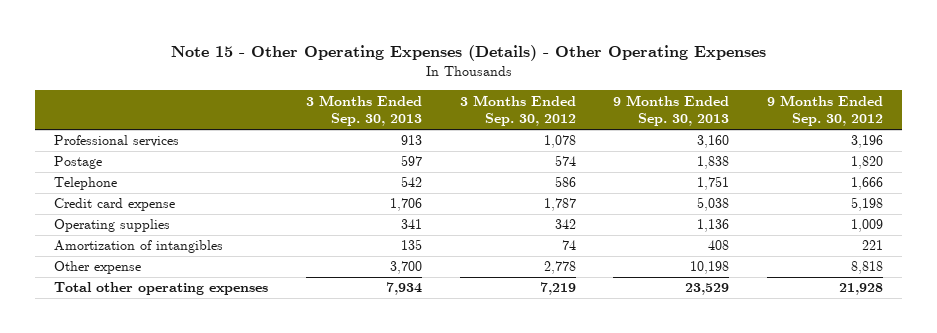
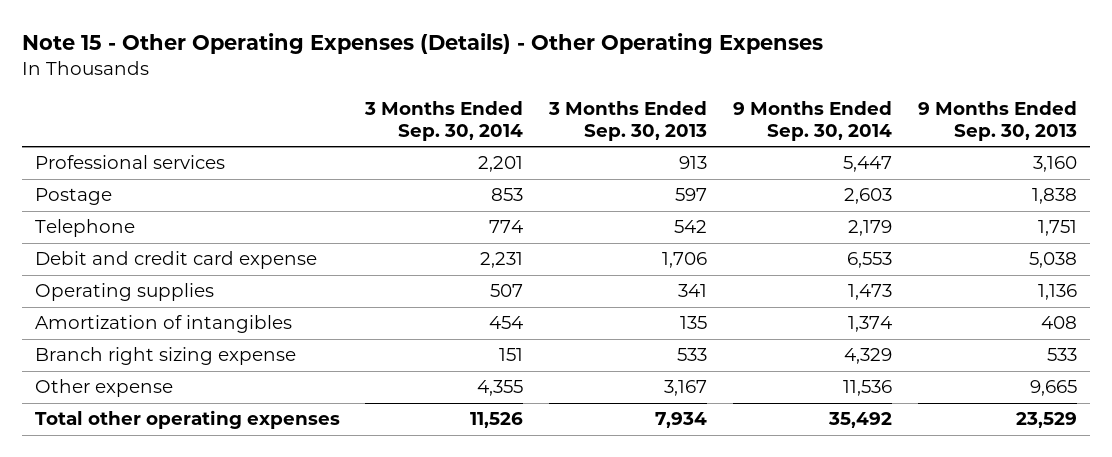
- | 3 Months Ended Sep. 30, 2013 | 3 Months Ended Sep. 30, 2012 | 9 Months Ended Sep. 30, 2013 | 9 Months Ended Sep. 30, 2012
+ | 3 Months Ended Sep. 30, 2014 | 3 Months Ended Sep. 30, 2013 | 9 Months Ended Sep. 30, 2014 | 9 Months Ended Sep. 30, 2013
- Credit card expense | 1,706 | 1,787 | 5,038 | 5,198
+ Debit and credit card expense | 2,231 | 1,706 | 6,553 | 5,038
- Other expense | 3,700 | 2,778 | 10,198 | 8,818
+ Branch right sizing expense | 151 | 533 | 4,329 | 533
+ Other expense | 4,355 | 3,167 | 11,536 | 9,665

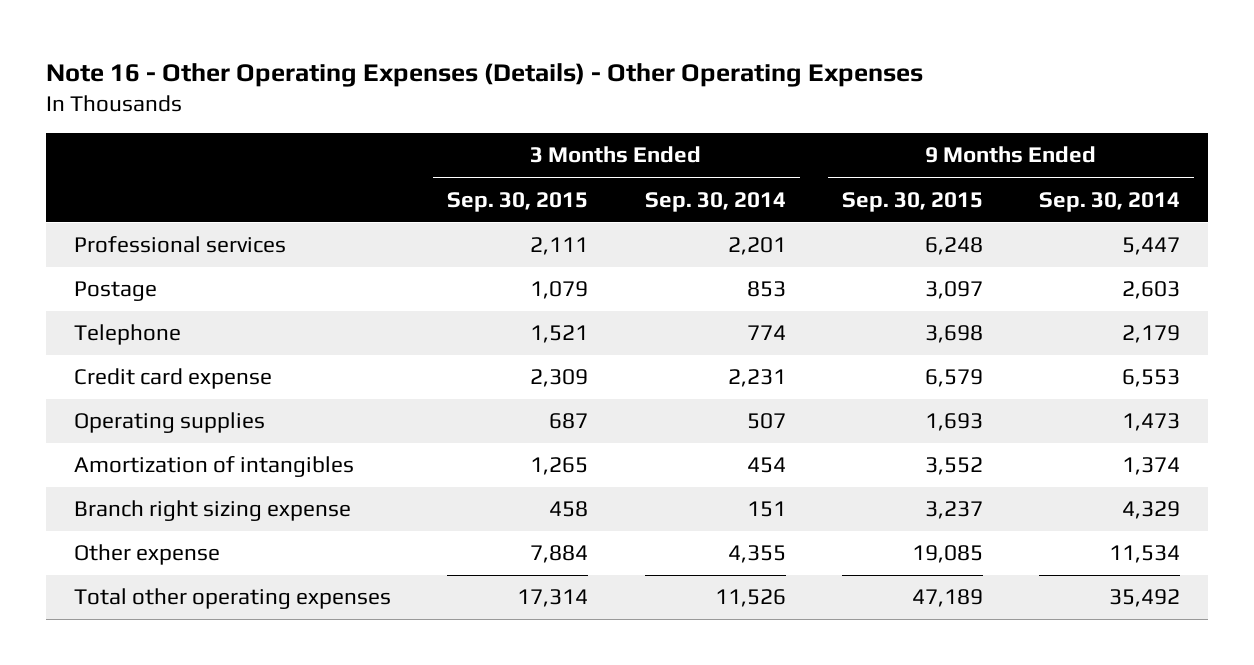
- Note 15 - Other Operating Expenses (Details) - Other Operating Expenses
+ Note 16 - Other Operating Expenses (Details) - Other Operating Expenses
- | 3 Months Ended Sep. 30, 2014 | 3 Months Ended Sep. 30, 2013 | 9 Months Ended Sep. 30, 2014 | 9 Months Ended Sep. 30, 2013
+ | 3 Months Ended Sep. 30, 2015 | 3 Months Ended Sep. 30, 2014 | 9 Months Ended Sep. 30, 2015 | 9 Months Ended Sep. 30, 2014
- Debit and credit card expense | 2,231 | 1,706 | 6,553 | 5,038
+ Credit card expense | 2,309 | 2,231 | 6,579 | 6,553
- Other expense | 4,355 | 3,167 | 11,536 | 9,665
+ Other expense | 7,884 | 4,355 | 19,085 | 11,534

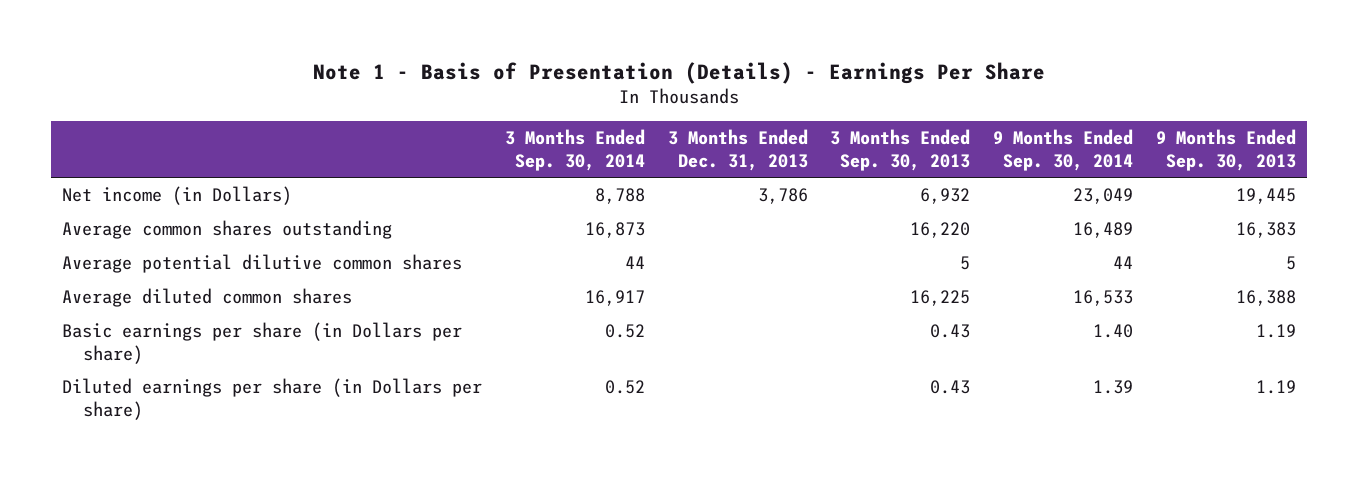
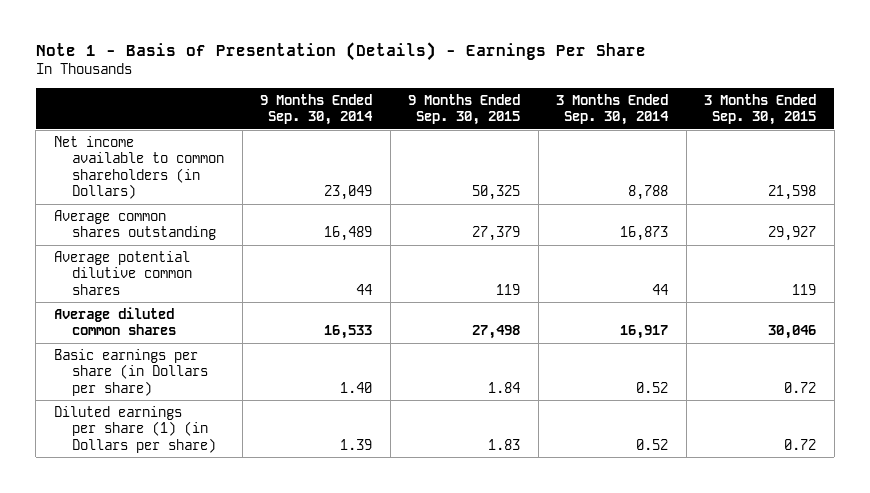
- | 3 Months Ended Sep. 30, 2014 | 3 Months Ended Dec. 31, 2013 | 3 Months Ended Sep. 30, 2013 | 9 Months Ended Sep. 30, 2014 | 9 Months Ended Sep. 30, 2013
+ | 9 Months Ended Sep. 30, 2014 | 9 Months Ended Sep. 30, 2015 | 3 Months Ended Sep. 30, 2014 | 3 Months Ended Sep. 30, 2015
- Net income (in Dollars) | 8,788 | 3,786 | 6,932 | 23,049 | 19,445
+ Net income available to common shareholders (in Dollars) | 23,049 | 50,325 | 8,788 | 21,598
- Diluted earnings per share (in Dollars per share) | 0.52 | | 0.43 | 1.39 | 1.19
+ Diluted earnings per share (1) (in Dollars per share) | 1.39 | 1.83 | 0.52 | 0.72

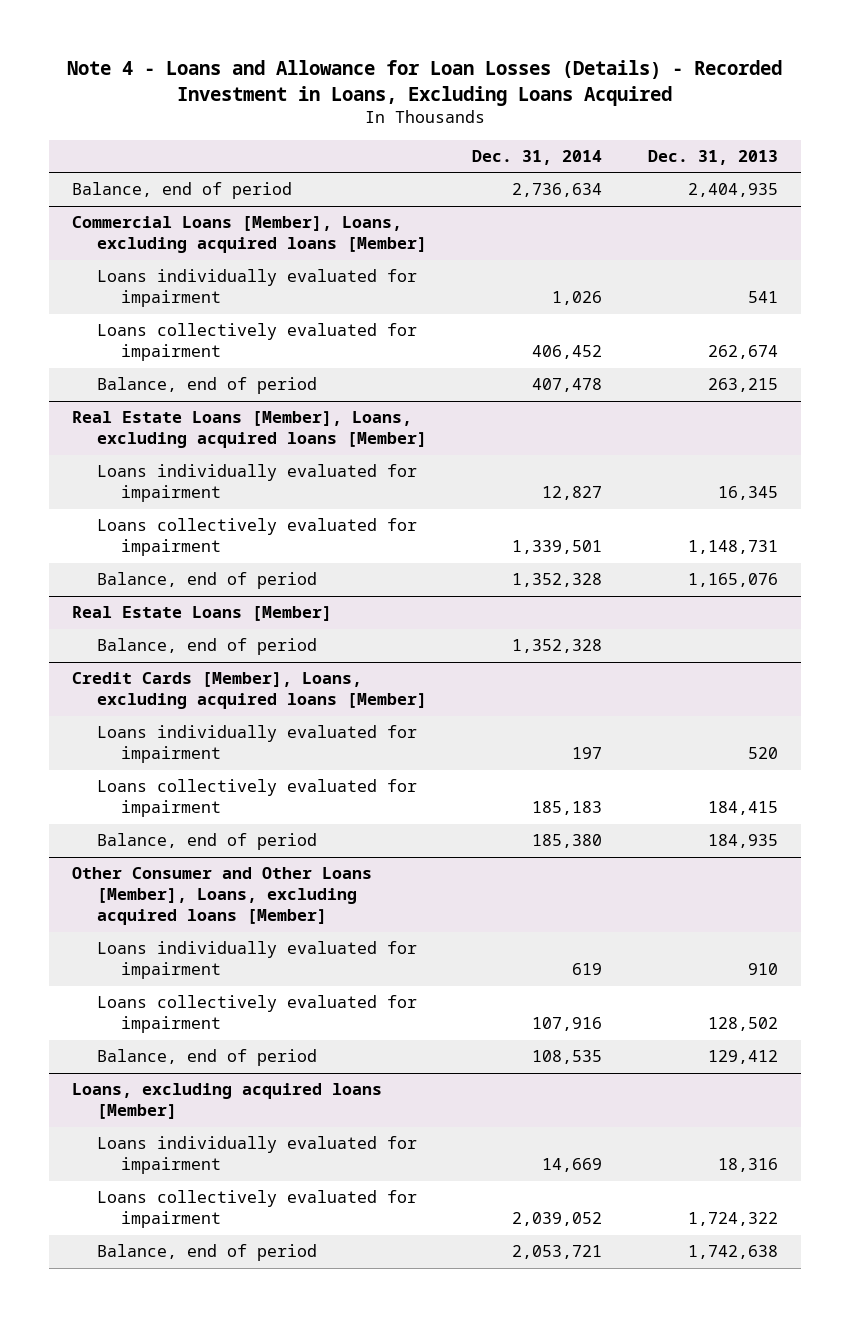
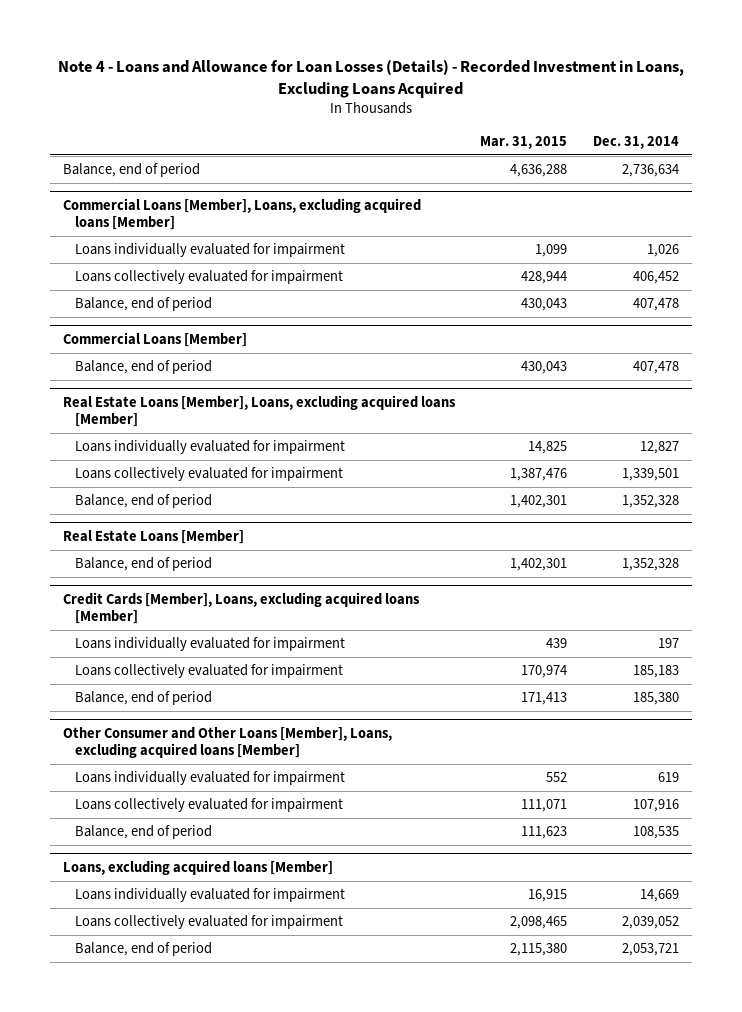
- | Dec. 31, 2014 | Dec. 31, 2013
+ | Mar. 31, 2015 | Dec. 31, 2014
+ Commercial Loans [Member]
+ Balance, end of period | 430,043 | 407,478

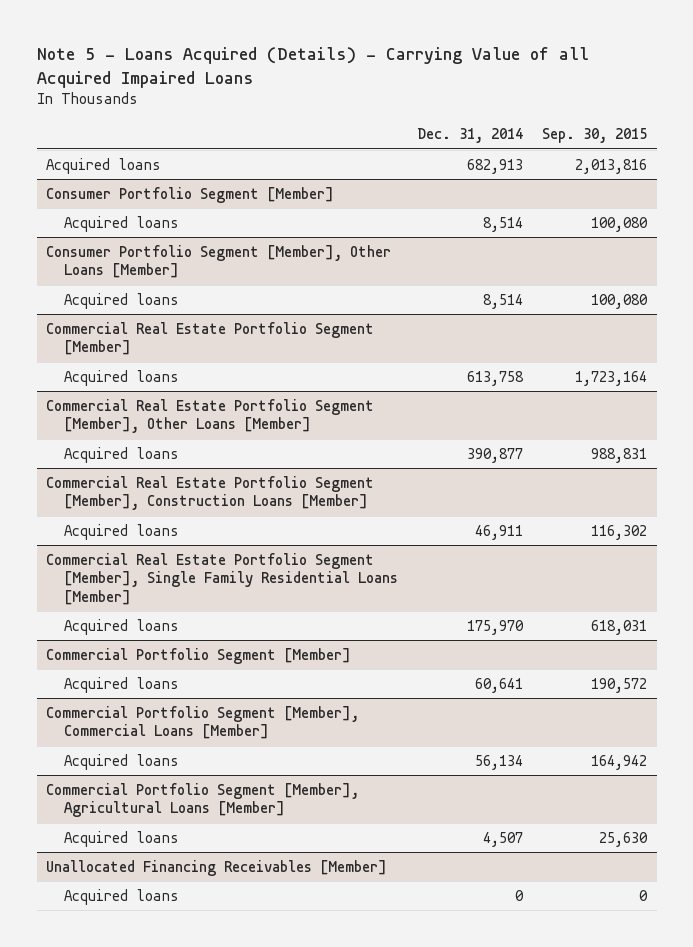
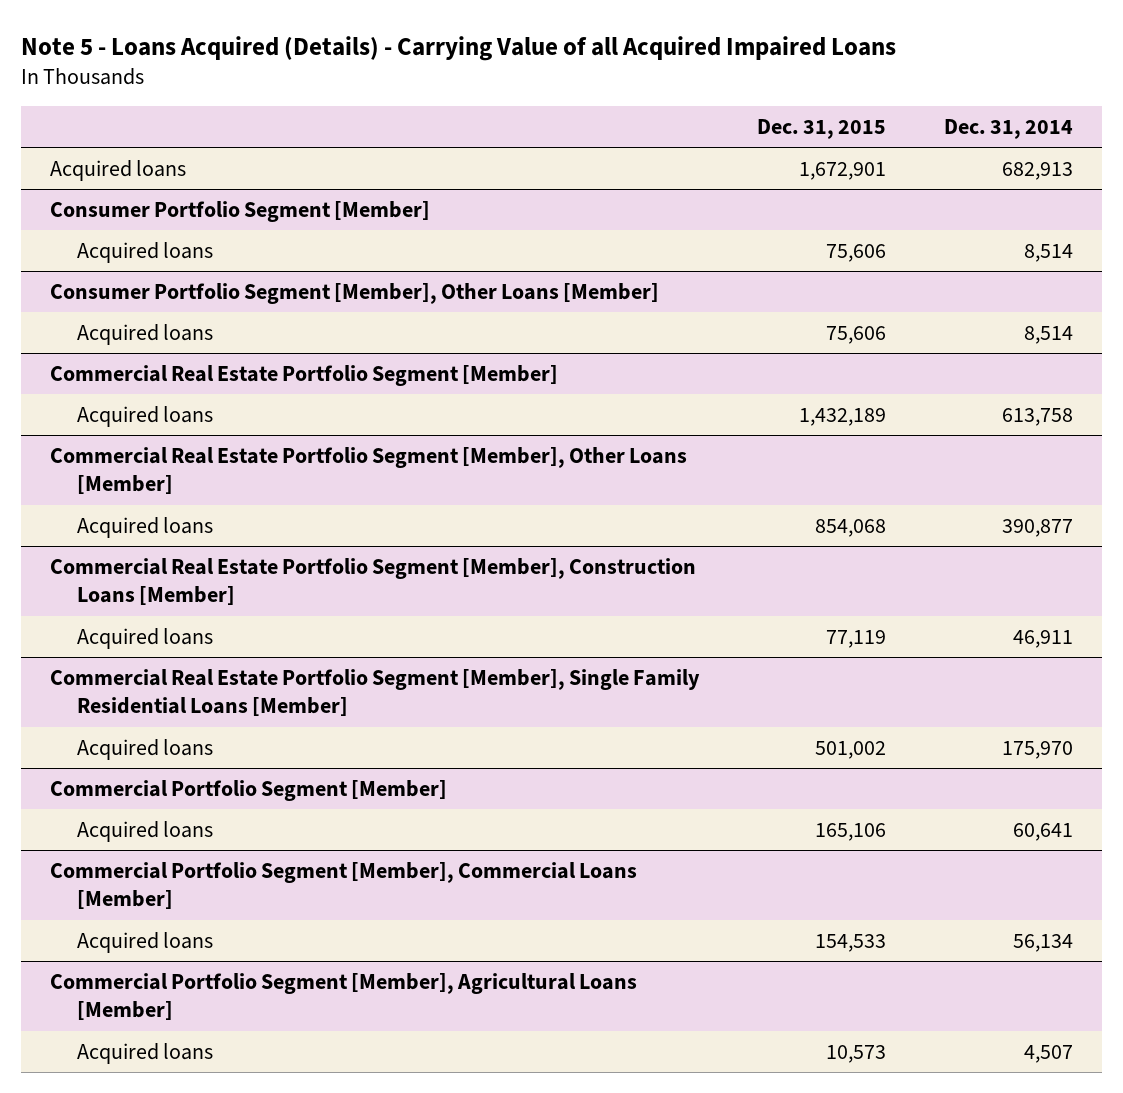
- | Dec. 31, 2014 | Sep. 30, 2015
+ | Dec. 31, 2015 | Dec. 31, 2014
- Unallocated Financing Receivables [Member]
- Acquired loans | 0 | 0

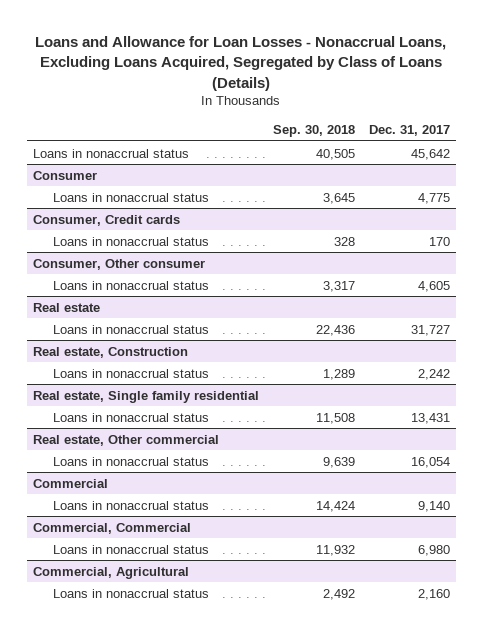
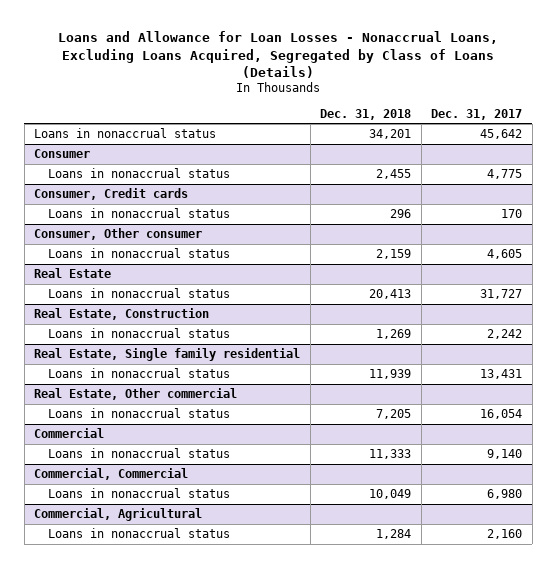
- | Sep. 30, 2018 | Dec. 31, 2017
+ | Dec. 31, 2018 | Dec. 31, 2017
- Real estate
+ Real Estate
- Real estate, Construction
+ Real Estate, Construction
- Real estate, Single family residential
+ Real Estate, Single family residential
- Real estate, Other commercial
+ Real Estate, Other commercial

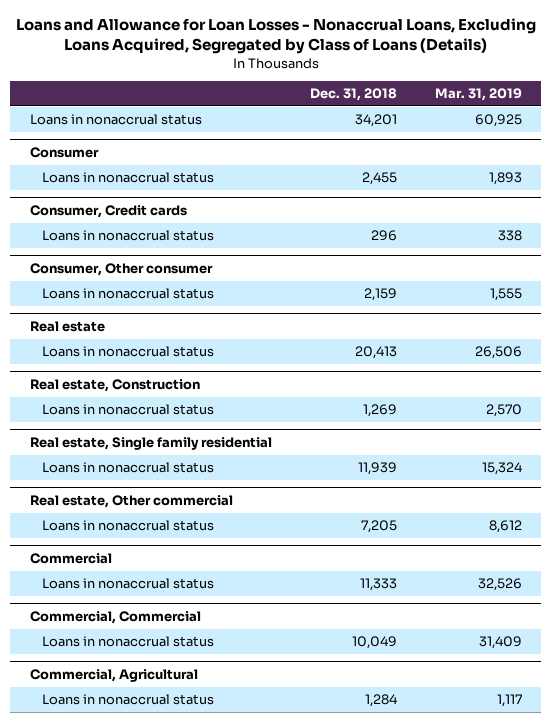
- | Dec. 31, 2018 | Dec. 31, 2017
+ | Dec. 31, 2018 | Mar. 31, 2019
- Real Estate
+ Real estate
- Real Estate, Construction
+ Real estate, Construction
- Real Estate, Single family residential
+ Real estate, Single family residential
- Real Estate, Other commercial
+ Real estate, Other commercial

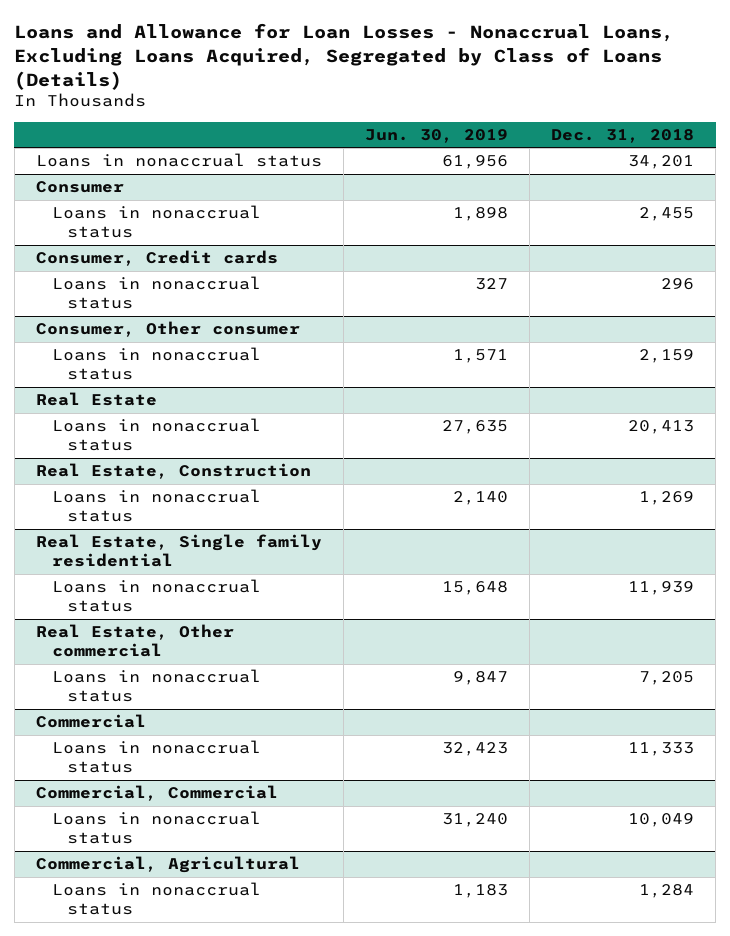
- | Dec. 31, 2018 | Mar. 31, 2019
+ | Jun. 30, 2019 | Dec. 31, 2018
- Real estate
+ Real Estate
- Real estate, Construction
+ Real Estate, Construction
- Real estate, Single family residential
+ Real Estate, Single family residential
- Real estate, Other commercial
+ Real Estate, Other commercial

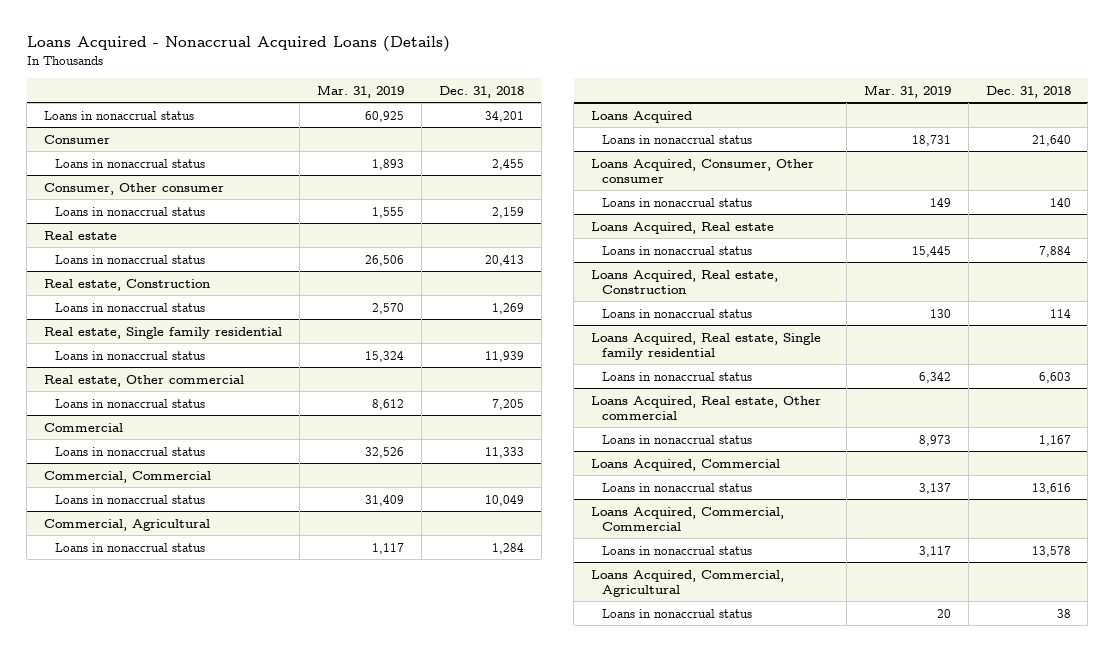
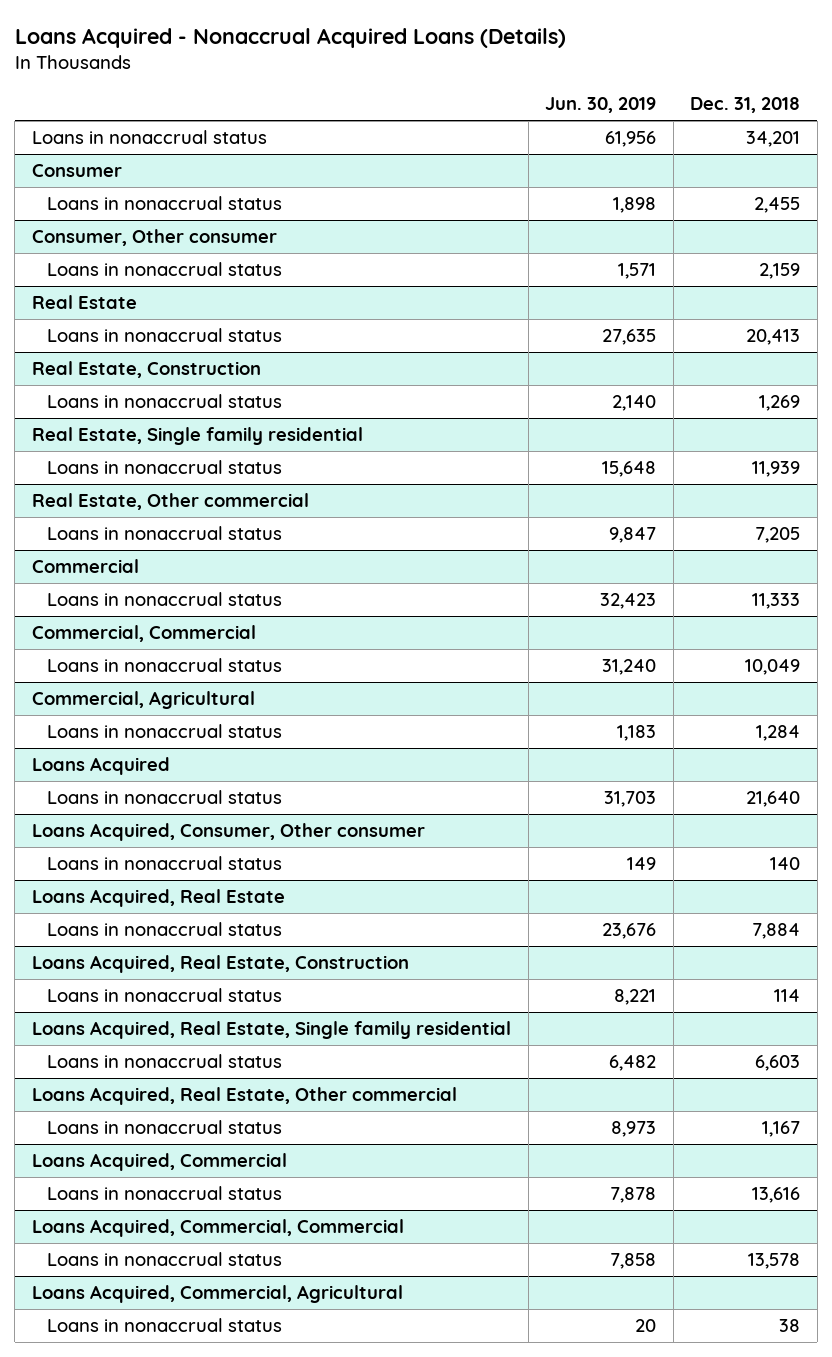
- | Mar. 31, 2019 | Dec. 31, 2018
+ | Jun. 30, 2019 | Dec. 31, 2018
- Real estate
+ Real Estate
- Real estate, Construction
+ Real Estate, Construction
- Real estate, Single family residential
+ Real Estate, Single family residential
- Real estate, Other commercial
+ Real Estate, Other commercial
- Loans Acquired, Real estate
+ Loans Acquired, Real Estate
- Loans Acquired, Real estate, Construction
+ Loans Acquired, Real Estate, Construction
- Loans Acquired, Real estate, Single family residential
+ Loans Acquired, Real Estate, Single family residential
- Loans Acquired, Real estate, Other commercial
+ Loans Acquired, Real Estate, Other commercial

